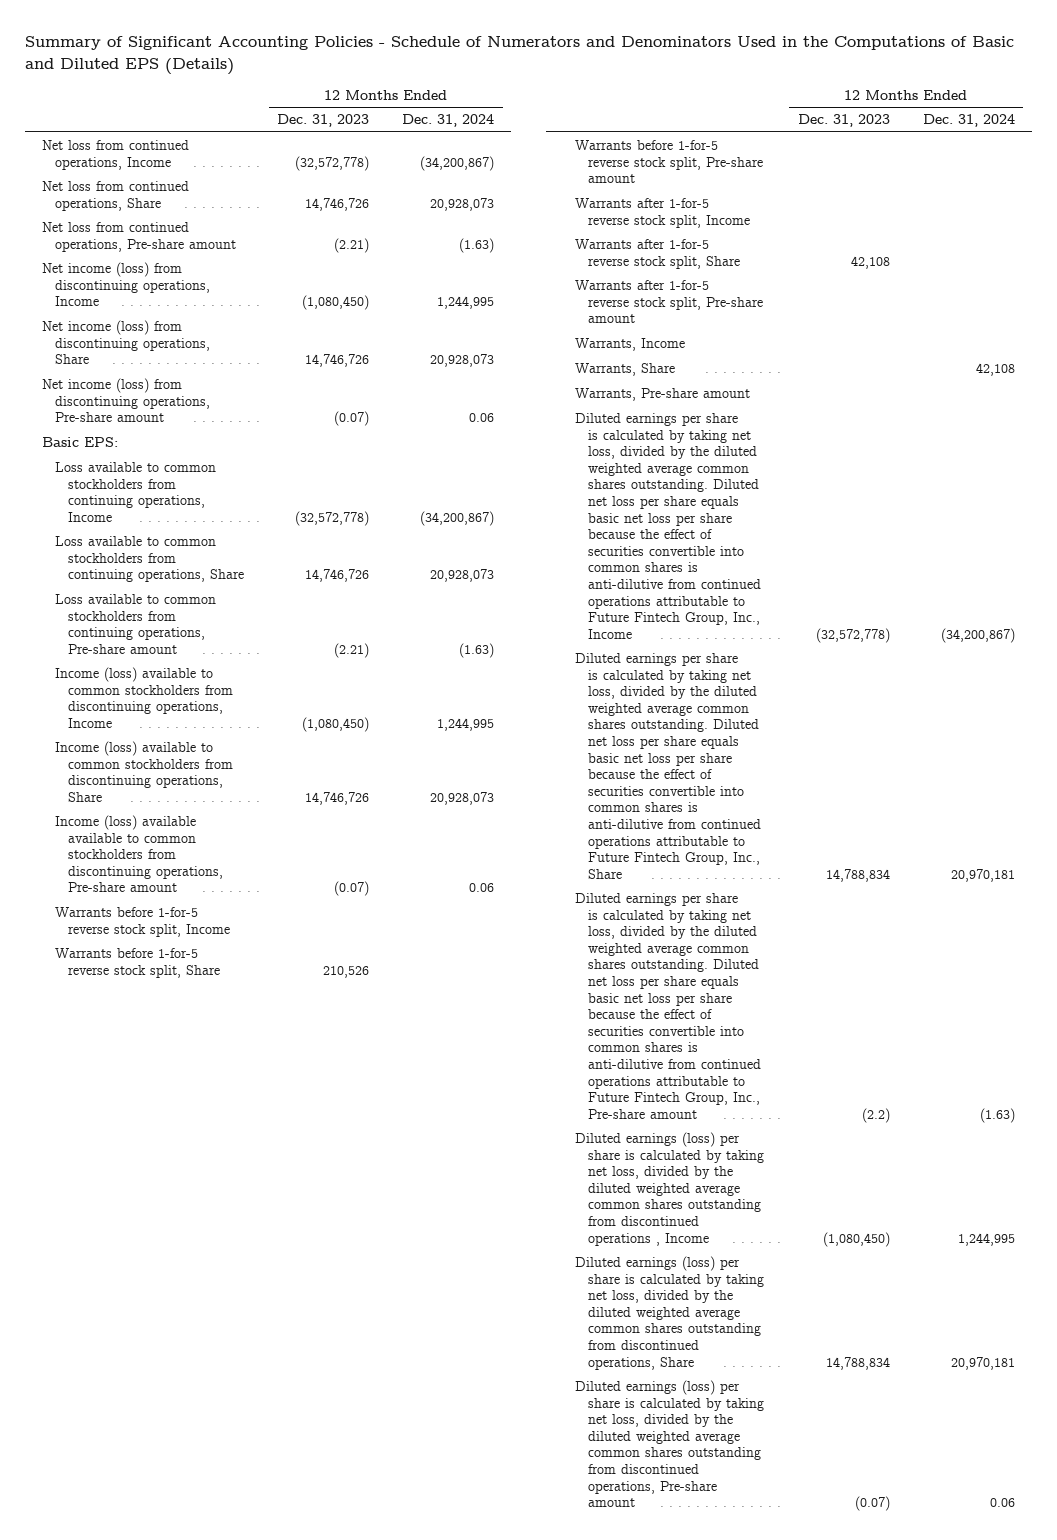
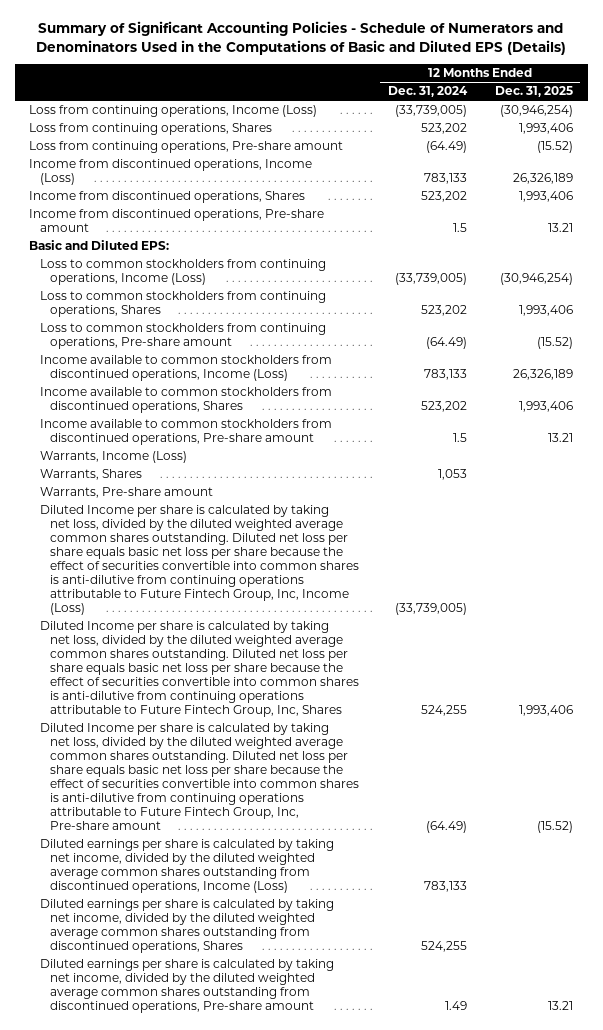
- | 12 Months Ended Dec. 31, 2023 | 12 Months Ended Dec. 31, 2024
+ | 12 Months Ended Dec. 31, 2024 | 12 Months Ended Dec. 31, 2025
- Net loss from continued operations, Income | (32,572,778) | (34,200,867)
- Net loss from continued operations, Share | 14,746,726 | 20,928,073
- Net loss from continued operations, Pre-share amount | (2.21) | (1.63)
- Net income (loss) from discontinuing operations, Income | (1,080,450) | 1,244,995
- Net income (loss) from discontinuing operations, Share | 14,746,726 | 20,928,073
- Net income (loss) from discontinuing operations, Pre-share amount | (0.07) | 0.06
- Basic EPS:
- Loss available to common stockholders from continuing operations, Income | (32,572,778) | (34,200,867)
- Loss available to common stockholders from continuing operations, Share | 14,746,726 | 20,928,073
- Loss available to common stockholders from continuing operations, Pre-share amount | (2.21) | (1.63)
- Income (loss) available to common stockholders from discontinuing operations, Income | (1,080,450) | 1,244,995
- Income (loss) available to common stockholders from discontinuing operations, Share | 14,746,726 | 20,928,073
- Income (loss) available available to common stockholders from discontinuing operations, Pre-share amount | (0.07) | 0.06
- Warrants before 1-for-5 reverse stock split, Income
- Warrants before 1-for-5 reverse stock split, Share | 210,526 |
- Warrants before 1-for-5 reverse stock split, Pre-share amount
- Warrants after 1-for-5 reverse stock split, Income
- Warrants after 1-for-5 reverse stock split, Share | 42,108 |
- Warrants after 1-for-5 reverse stock split, Pre-share amount
- Warrants, Income
- Warrants, Share | | 42,108
+ Loss from continuing operations, Income (Loss) | (33,739,005) | (30,946,254)
+ Loss from continuing operations, Shares | 523,202 | 1,993,406
+ Loss from continuing operations, Pre-share amount | (64.49) | (15.52)
+ Income from discontinued operations, Income (Loss) | 783,133 | 26,326,189
+ Income from discontinued operations, Shares | 523,202 | 1,993,406
+ Income from discontinued operations, Pre-share amount | 1.5 | 13.21
+ Basic and Diluted EPS:
+ Loss to common stockholders from continuing operations, Income (Loss) | (33,739,005) | (30,946,254)
+ Loss to common stockholders from continuing operations, Shares | 523,202 | 1,993,406
+ Loss to common stockholders from continuing operations, Pre-share amount | (64.49) | (15.52)
+ Income available to common stockholders from discontinued operations, Income (Loss) | 783,133 | 26,326,189
+ Income available to common stockholders from discontinued operations, Shares | 523,202 | 1,993,406
+ Income available to common stockholders from discontinued operations, Pre-share amount | 1.5 | 13.21
+ Warrants, Income (Loss)
+ Warrants, Shares | 1,053 |
- Diluted earnings per share is calculated by taking net loss, divided by the diluted weighted average common shares outstanding. Diluted net loss per share equals basic net loss per share because the effect of securities convertible into common shares is anti-dilutive from continued operations attributable to Future Fintech Group, Inc., Income | (32,572,778) | (34,200,867)
- Diluted earnings per share is calculated by taking net loss, divided by the diluted weighted average common shares outstanding. Diluted net loss per share equals basic net loss per share because the effect of securities convertible into common shares is anti-dilutive from continued operations attributable to Future Fintech Group, Inc., Share | 14,788,834 | 20,970,181
- Diluted earnings per share is calculated by taking net loss, divided by the diluted weighted average common shares outstanding. Diluted net loss per share equals basic net loss per share because the effect of securities convertible into common shares is anti-dilutive from continued operations attributable to Future Fintech Group, Inc., Pre-share amount | (2.2) | (1.63)
- Diluted earnings (loss) per share is calculated by taking net loss, divided by the diluted weighted average common shares outstanding from discontinued operations , Income | (1,080,450) | 1,244,995
- Diluted earnings (loss) per share is calculated by taking net loss, divided by the diluted weighted average common shares outstanding from discontinued operations, Share | 14,788,834 | 20,970,181
- Diluted earnings (loss) per share is calculated by taking net loss, divided by the diluted weighted average common shares outstanding from discontinued operations, Pre-share amount | (0.07) | 0.06
+ Diluted Income per share is calculated by taking net loss, divided by the diluted weighted average common shares outstanding. Diluted net loss per share equals basic net loss per share because the effect of securities convertible into common shares is anti-dilutive from continuing operations attributable to Future Fintech Group, Inc, Income (Loss) | (33,739,005) |
+ Diluted Income per share is calculated by taking net loss, divided by the diluted weighted average common shares outstanding. Diluted net loss per share equals basic net loss per share because the effect of securities convertible into common shares is anti-dilutive from continuing operations attributable to Future Fintech Group, Inc, Shares | 524,255 | 1,993,406
+ Diluted Income per share is calculated by taking net loss, divided by the diluted weighted average common shares outstanding. Diluted net loss per share equals basic net loss per share because the effect of securities convertible into common shares is anti-dilutive from continuing operations attributable to Future Fintech Group, Inc, Pre-share amount | (64.49) | (15.52)
+ Diluted earnings per share is calculated by taking net income, divided by the diluted weighted average common shares outstanding from discontinued operations, Income (Loss) | 783,133 |
+ Diluted earnings per share is calculated by taking net income, divided by the diluted weighted average common shares outstanding from discontinued operations, Shares | 524,255 |
+ Diluted earnings per share is calculated by taking net income, divided by the diluted weighted average common shares outstanding from discontinued operations, Pre-share amount | 1.49 | 13.21

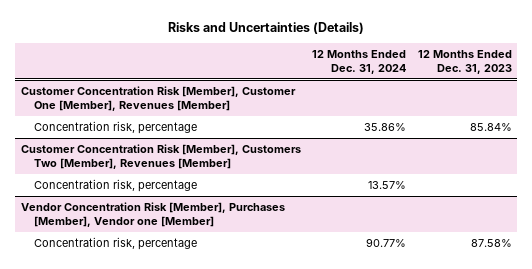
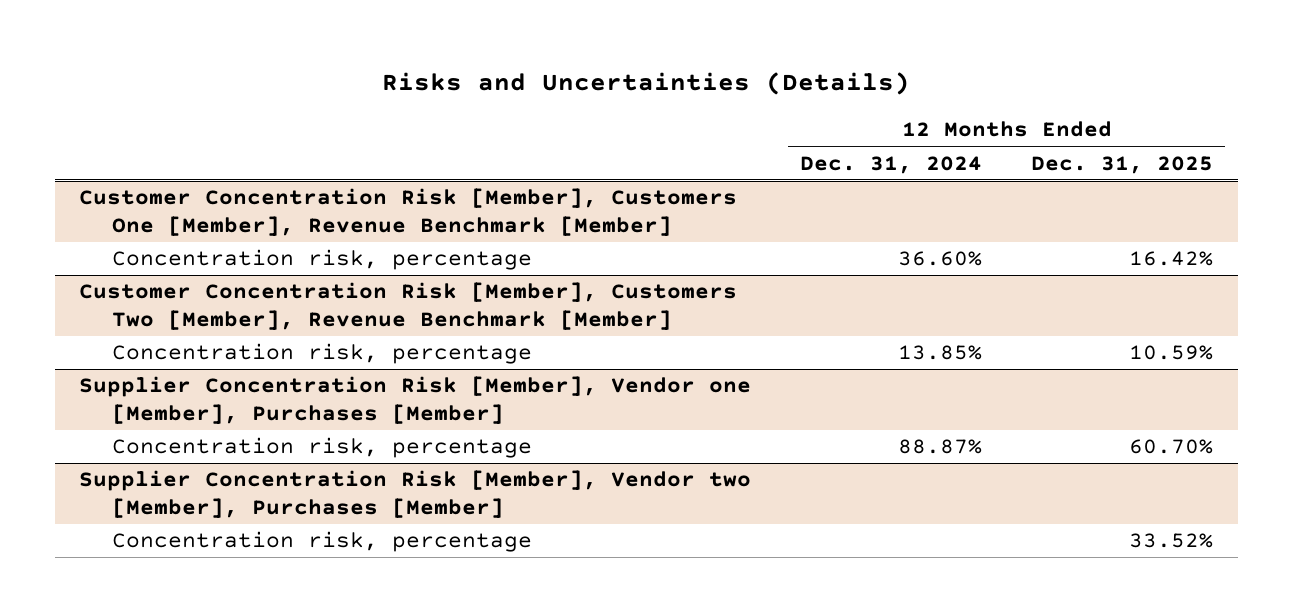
- | 12 Months Ended Dec. 31, 2024 | 12 Months Ended Dec. 31, 2023
+ | 12 Months Ended Dec. 31, 2024 | 12 Months Ended Dec. 31, 2025
- Customer Concentration Risk [Member], Customer One [Member], Revenues [Member]
- Concentration risk, percentage | 35.86% | 85.84%
- Customer Concentration Risk [Member], Customers Two [Member], Revenues [Member]
- Concentration risk, percentage | 13.57% |
- Vendor Concentration Risk [Member], Purchases [Member], Vendor one [Member]
- Concentration risk, percentage | 90.77% | 87.58%
+ Customer Concentration Risk [Member], Customers One [Member], Revenue Benchmark [Member]
+ Concentration risk, percentage | 36.60% | 16.42%
+ Customer Concentration Risk [Member], Customers Two [Member], Revenue Benchmark [Member]
+ Concentration risk, percentage | 13.85% | 10.59%
+ Supplier Concentration Risk [Member], Vendor one [Member], Purchases [Member]
+ Concentration risk, percentage | 88.87% | 60.70%
+ Supplier Concentration Risk [Member], Vendor two [Member], Purchases [Member]
+ Concentration risk, percentage | | 33.52%

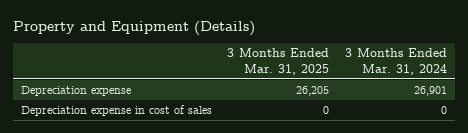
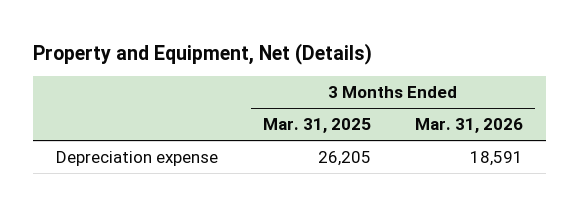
- Property and Equipment (Details)
+ Property and Equipment, Net (Details)
- | 3 Months Ended Mar. 31, 2025 | 3 Months Ended Mar. 31, 2024
+ | 3 Months Ended Mar. 31, 2025 | 3 Months Ended Mar. 31, 2026
- Depreciation expense in cost of sales | 0 | 0

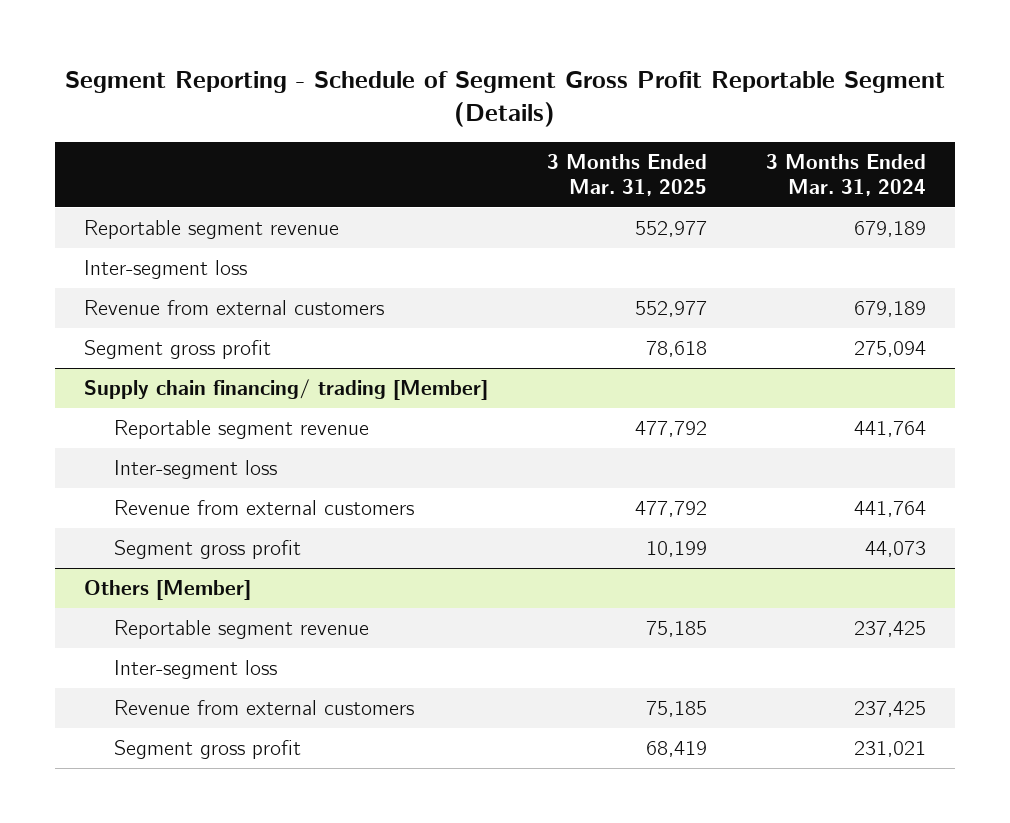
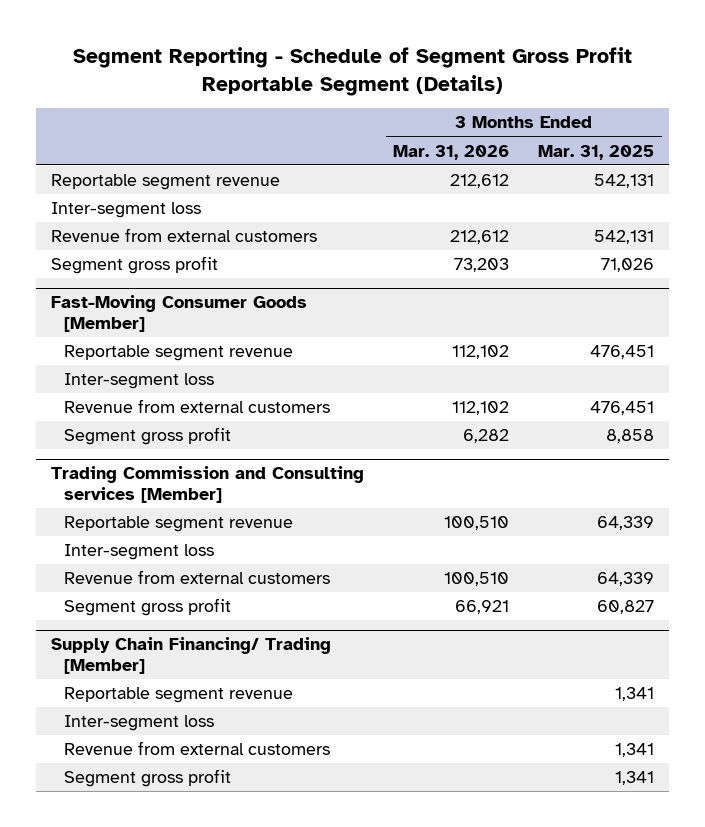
- | 3 Months Ended Mar. 31, 2025 | 3 Months Ended Mar. 31, 2024
+ | 3 Months Ended Mar. 31, 2026 | 3 Months Ended Mar. 31, 2025
- Reportable segment revenue | 552,977 | 679,189
+ Reportable segment revenue | 212,612 | 542,131
- Revenue from external customers | 552,977 | 679,189
- Segment gross profit | 78,618 | 275,094
- Supply chain financing/ trading [Member]
- Reportable segment revenue | 477,792 | 441,764
+ Revenue from external customers | 212,612 | 542,131
+ Segment gross profit | 73,203 | 71,026
+ Fast-Moving Consumer Goods [Member]
+ Reportable segment revenue | 112,102 | 476,451
- Revenue from external customers | 477,792 | 441,764
- Segment gross profit | 10,199 | 44,073
- Others [Member]
- Reportable segment revenue | 75,185 | 237,425
+ Revenue from external customers | 112,102 | 476,451
+ Segment gross profit | 6,282 | 8,858
+ Trading Commission and Consulting services [Member]
+ Reportable segment revenue | 100,510 | 64,339
- Revenue from external customers | 75,185 | 237,425
- Segment gross profit | 68,419 | 231,021
+ Revenue from external customers | 100,510 | 64,339
+ Segment gross profit | 66,921 | 60,827
+ Supply Chain Financing/ Trading [Member]
+ Reportable segment revenue | | 1,341
+ Inter-segment loss
+ Revenue from external customers | | 1,341
+ Segment gross profit | | 1,341

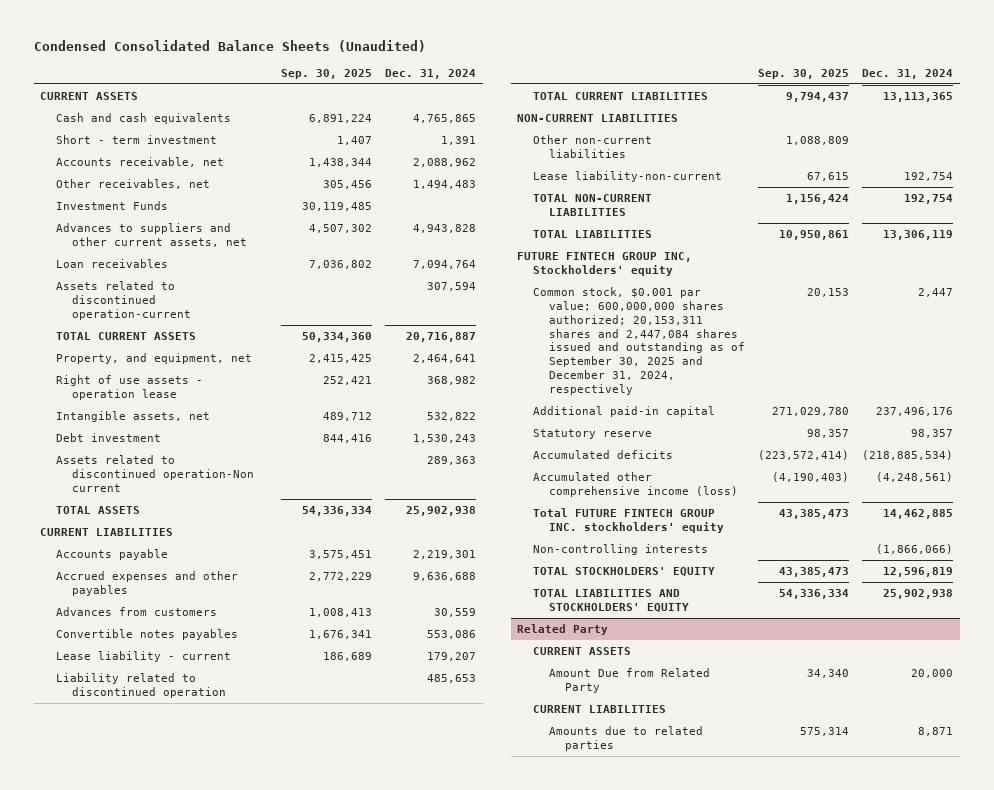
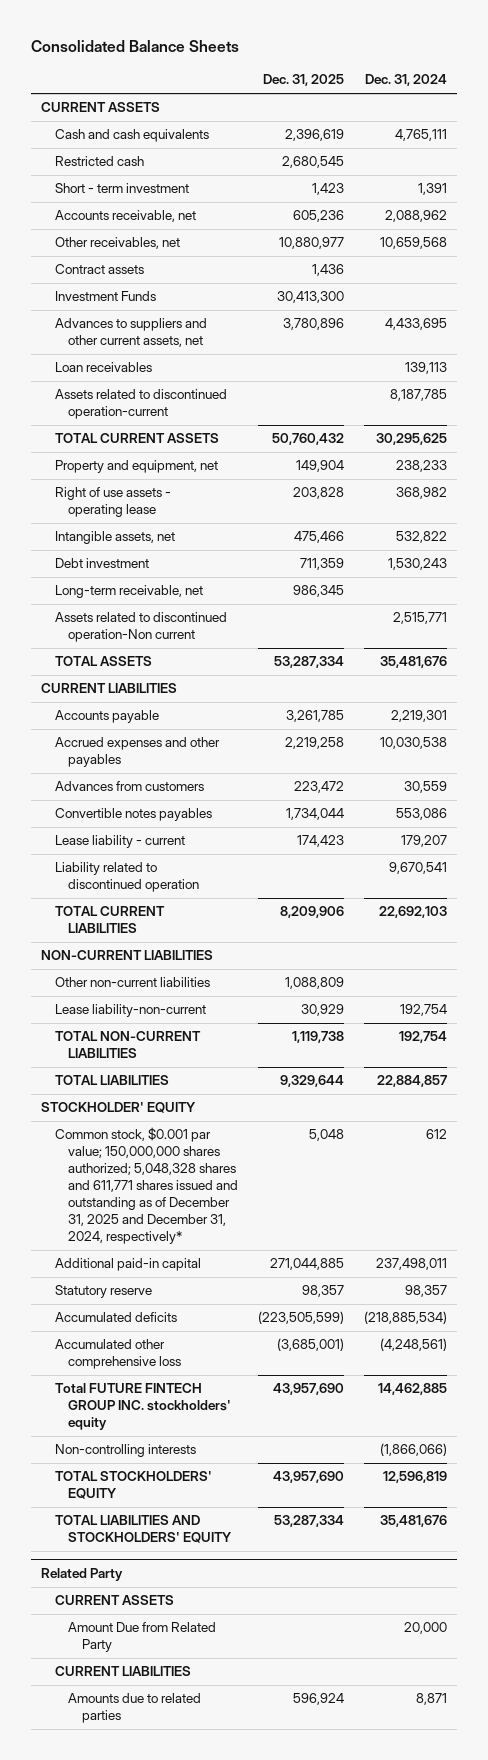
- Condensed Consolidated Balance Sheets (Unaudited)
+ Consolidated Balance Sheets
- | Sep. 30, 2025 | Dec. 31, 2024
+ | Dec. 31, 2025 | Dec. 31, 2024
- Cash and cash equivalents | 6,891,224 | 4,765,865
+ Cash and cash equivalents | 2,396,619 | 4,765,111
+ Restricted cash | 2,680,545 |
- Other receivables, net | 305,456 | 1,494,483
+ Other receivables, net | 10,880,977 | 10,659,568
+ Contract assets | 1,436 |
- Advances to suppliers and other current assets, net | 4,507,302 | 4,943,828
- Loan receivables | 7,036,802 | 7,094,764
- Assets related to discontinued operation-current | | 307,594
- TOTAL CURRENT ASSETS | 50,334,360 | 20,716,887
- Property, and equipment, net | 2,415,425 | 2,464,641
- Right of use assets - operation lease | 252,421 | 368,982
+ Advances to suppliers and other current assets, net | 3,780,896 | 4,433,695
+ Loan receivables | | 139,113
+ Assets related to discontinued operation-current | | 8,187,785
+ TOTAL CURRENT ASSETS | 50,760,432 | 30,295,625
+ Property and equipment, net | 149,904 | 238,233
+ Right of use assets - operating lease | 203,828 | 368,982
- Assets related to discontinued operation-Non current | | 289,363
- TOTAL ASSETS | 54,336,334 | 25,902,938
+ Long-term receivable, net | 986,345 |
+ Assets related to discontinued operation-Non current | | 2,515,771
+ TOTAL ASSETS | 53,287,334 | 35,481,676
- Accrued expenses and other payables | 2,772,229 | 9,636,688
+ Accrued expenses and other payables | 2,219,258 | 10,030,538
- Liability related to discontinued operation | | 485,653
- TOTAL CURRENT LIABILITIES | 9,794,437 | 13,113,365
+ Liability related to discontinued operation | | 9,670,541
+ TOTAL CURRENT LIABILITIES | 8,209,906 | 22,692,103
- TOTAL LIABILITIES | 10,950,861 | 13,306,119
- FUTURE FINTECH GROUP INC, Stockholders' equity
- Common stock, $0.001 par value; 600,000,000 shares authorized; 20,153,311 shares and 2,447,084 shares issued and outstanding as of September 30, 2025 and December 31, 2024, respectively | 20,153 | 2,447
- Additional paid-in capital | 271,029,780 | 237,496,176
+ TOTAL LIABILITIES | 9,329,644 | 22,884,857
+ STOCKHOLDER' EQUITY
+ Common stock, $0.001 par value; 150,000,000 shares authorized; 5,048,328 shares and 611,771 shares issued and outstanding as of December 31, 2025 and December 31, 2024, respectively* | 5,048 | 612
+ Additional paid-in capital | 271,044,885 | 237,498,011
- Accumulated other comprehensive income (loss) | (4,190,403) | (4,248,561)
+ Accumulated other comprehensive loss | (3,685,001) | (4,248,561)
- TOTAL LIABILITIES AND STOCKHOLDERS' EQUITY | 54,336,334 | 25,902,938
+ TOTAL LIABILITIES AND STOCKHOLDERS' EQUITY | 53,287,334 | 35,481,676

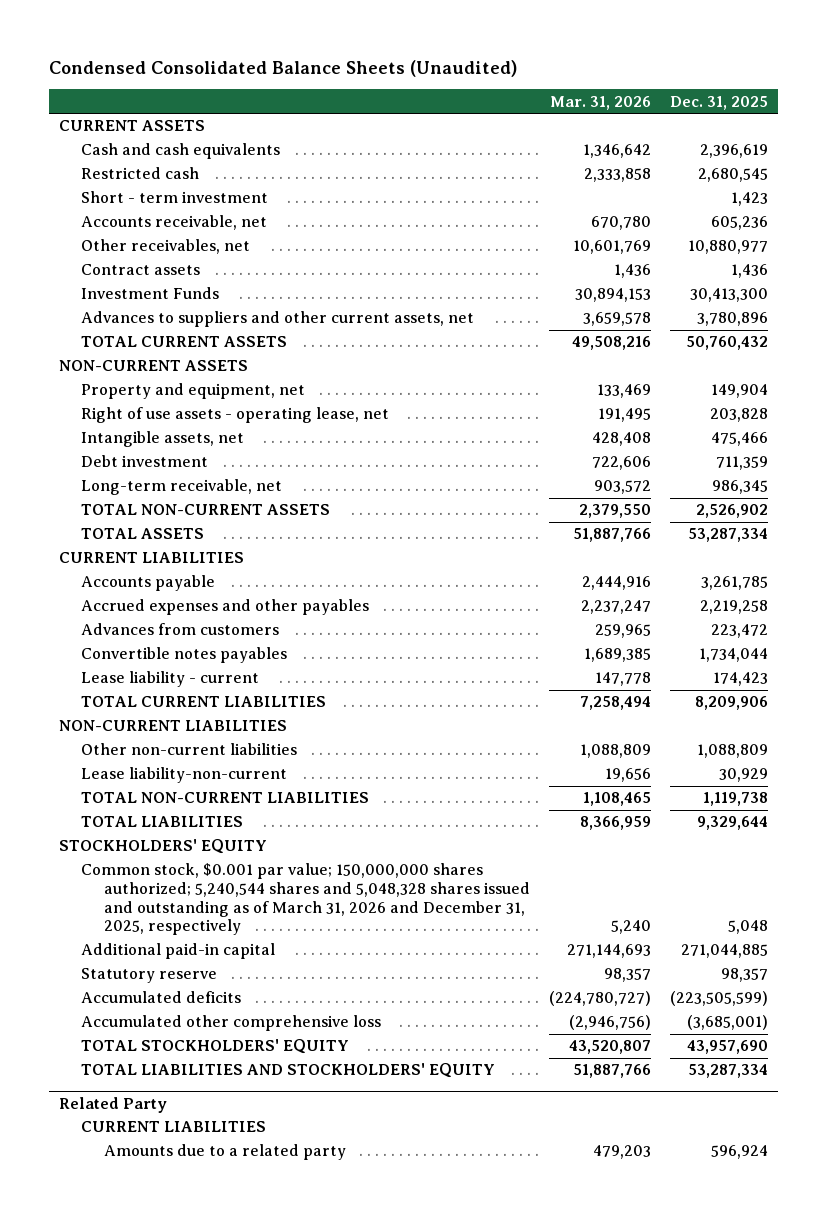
- Consolidated Balance Sheets
+ Condensed Consolidated Balance Sheets (Unaudited)
- | Dec. 31, 2025 | Dec. 31, 2024
+ | Mar. 31, 2026 | Dec. 31, 2025
- Loan receivables | | 139,113
- Assets related to discontinued operation-current | | 8,187,785
+ NON-CURRENT ASSETS
- Right of use assets - operating lease | 203,828 | 368,982
+ Right of use assets - operating lease, net | 191,495 | 203,828
- Assets related to discontinued operation-Non current | | 2,515,771
+ TOTAL NON-CURRENT ASSETS | 2,379,550 | 2,526,902
- Liability related to discontinued operation | | 9,670,541
- STOCKHOLDER' EQUITY
- Common stock, $0.001 par value; 150,000,000 shares authorized; 5,048,328 shares and 611,771 shares issued and outstanding as of December 31, 2025 and December 31, 2024, respectively* | 5,048 | 612
+ STOCKHOLDERS' EQUITY
+ Common stock, $0.001 par value; 150,000,000 shares authorized; 5,240,544 shares and 5,048,328 shares issued and outstanding as of March 31, 2026 and December 31, 2025, respectively | 5,240 | 5,048
- Total FUTURE FINTECH GROUP INC. stockholders' equity | 43,957,690 | 14,462,885
- Non-controlling interests | | (1,866,066)
@ Related Party
- CURRENT ASSETS
- Amount Due from Related Party | | 20,000
- Amounts due to related parties | 596,924 | 8,871
+ Amounts due to a related party | 479,203 | 596,924

